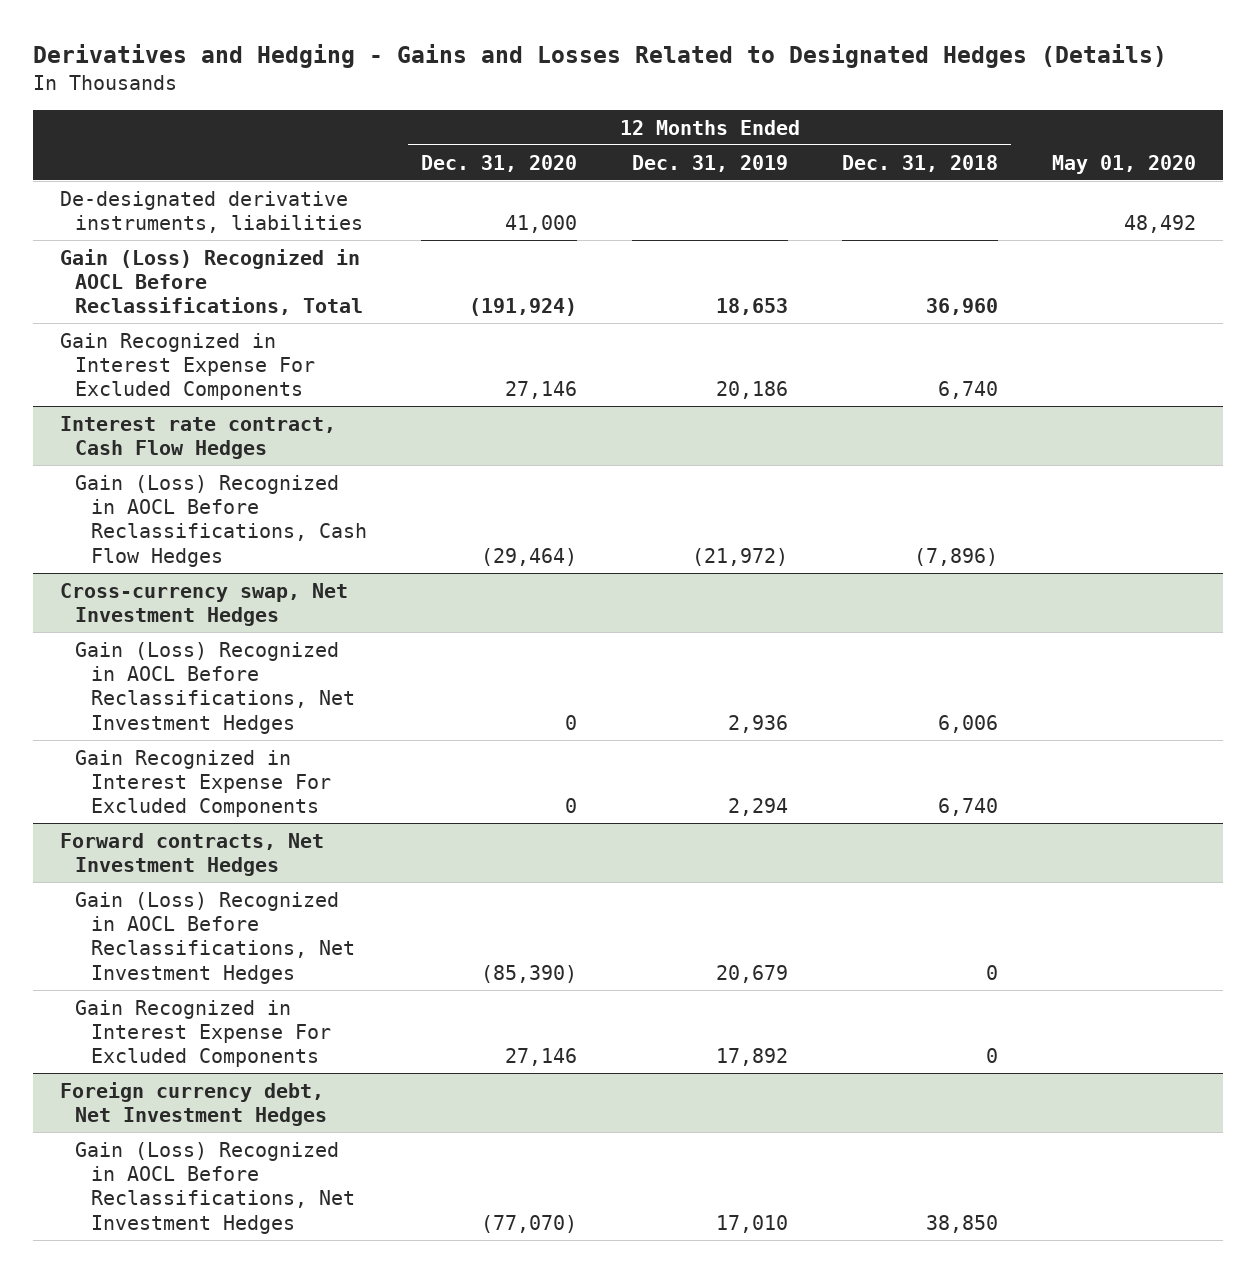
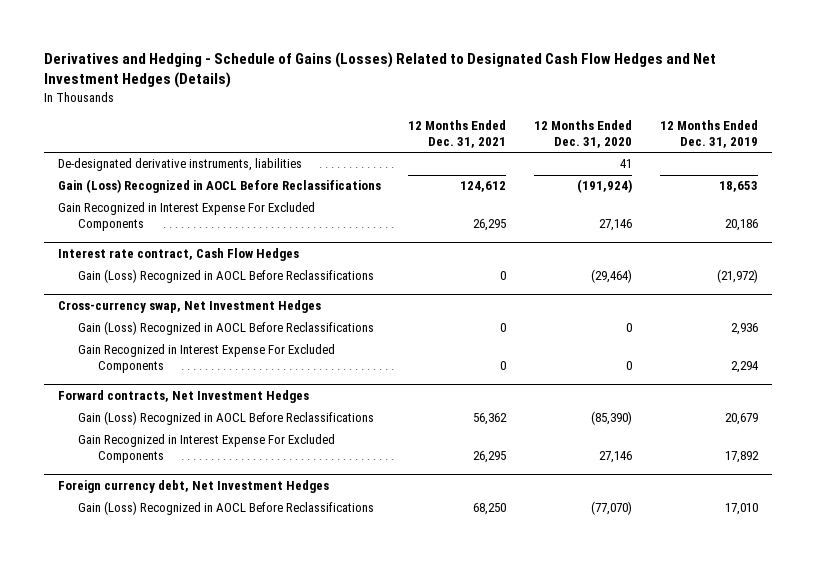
- Derivatives and Hedging - Gains and Losses Related to Designated Hedges (Details)
+ Derivatives and Hedging - Schedule of Gains (Losses) Related to Designated Cash Flow Hedges and Net Investment Hedges (Details)
- | 12 Months Ended Dec. 31, 2020 | 12 Months Ended Dec. 31, 2019 | 12 Months Ended Dec. 31, 2018 | May 01, 2020
+ | 12 Months Ended Dec. 31, 2021 | 12 Months Ended Dec. 31, 2020 | 12 Months Ended Dec. 31, 2019
- De-designated derivative instruments, liabilities | 41,000 | | | 48,492
- Gain (Loss) Recognized in AOCL Before Reclassifications, Total | (191,924) | 18,653 | 36,960 |
+ De-designated derivative instruments, liabilities | | 41 |
+ Gain (Loss) Recognized in AOCL Before Reclassifications | 124,612 | (191,924) | 18,653
@ Interest rate contract, Cash Flow Hedges
- Gain (Loss) Recognized in AOCL Before Reclassifications, Cash Flow Hedges | (29,464) | (21,972) | (7,896) |
+ Gain (Loss) Recognized in AOCL Before Reclassifications | 0 | (29,464) | (21,972)
@ Cross-currency swap, Net Investment Hedges
- Gain (Loss) Recognized in AOCL Before Reclassifications, Net Investment Hedges | 0 | 2,936 | 6,006 |
+ Gain (Loss) Recognized in AOCL Before Reclassifications | 0 | 0 | 2,936
@ Forward contracts, Net Investment Hedges
- Gain (Loss) Recognized in AOCL Before Reclassifications, Net Investment Hedges | (85,390) | 20,679 | 0 |
+ Gain (Loss) Recognized in AOCL Before Reclassifications | 56,362 | (85,390) | 20,679
@ Foreign currency debt, Net Investment Hedges
- Gain (Loss) Recognized in AOCL Before Reclassifications, Net Investment Hedges | (77,070) | 17,010 | 38,850 |
+ Gain (Loss) Recognized in AOCL Before Reclassifications | 68,250 | (77,070) | 17,010

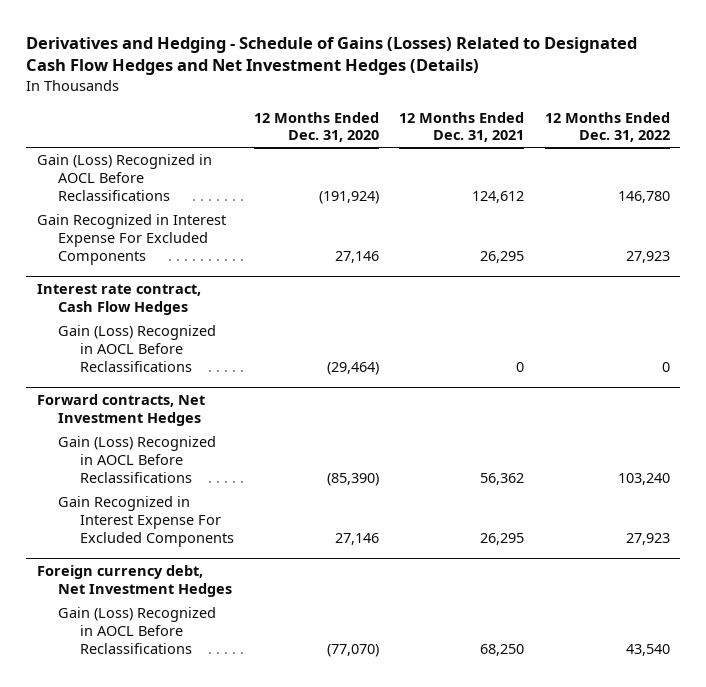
- | 12 Months Ended Dec. 31, 2021 | 12 Months Ended Dec. 31, 2020 | 12 Months Ended Dec. 31, 2019
+ | 12 Months Ended Dec. 31, 2020 | 12 Months Ended Dec. 31, 2021 | 12 Months Ended Dec. 31, 2022
- De-designated derivative instruments, liabilities | | 41 |
- Cross-currency swap, Net Investment Hedges
- Gain (Loss) Recognized in AOCL Before Reclassifications | 0 | 0 | 2,936
- Gain Recognized in Interest Expense For Excluded Components | 0 | 0 | 2,294

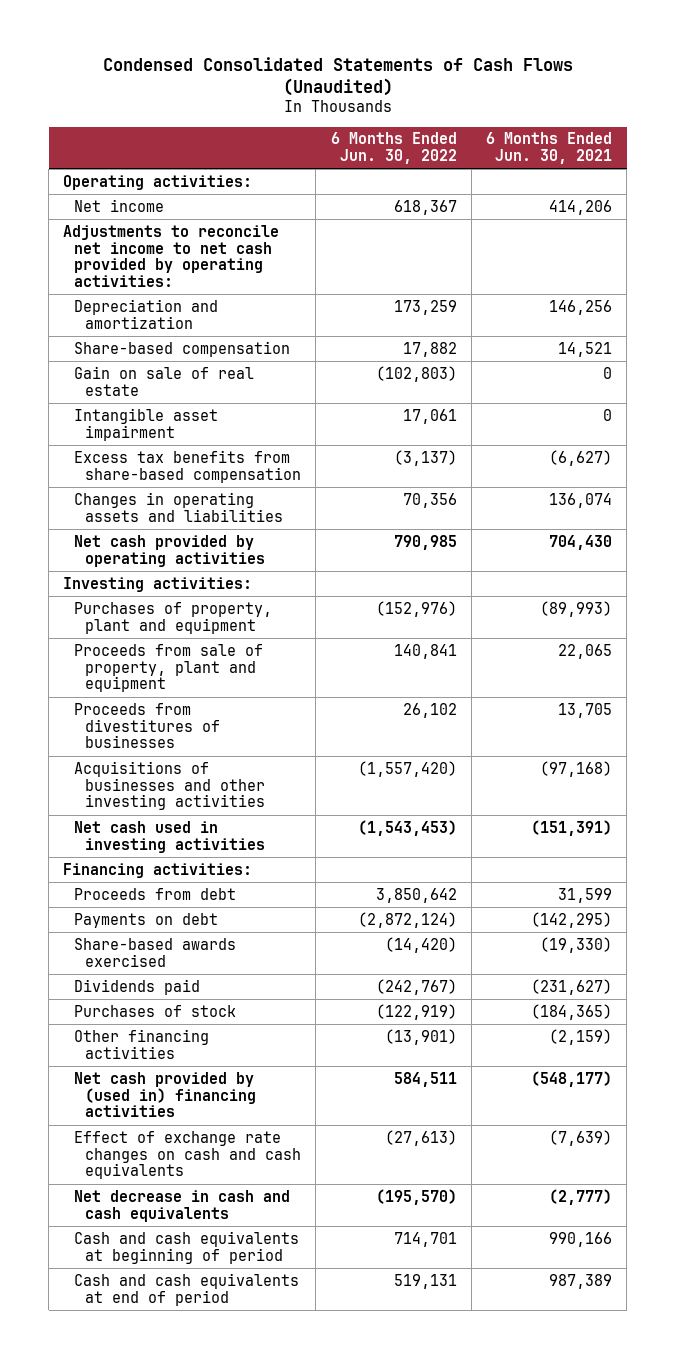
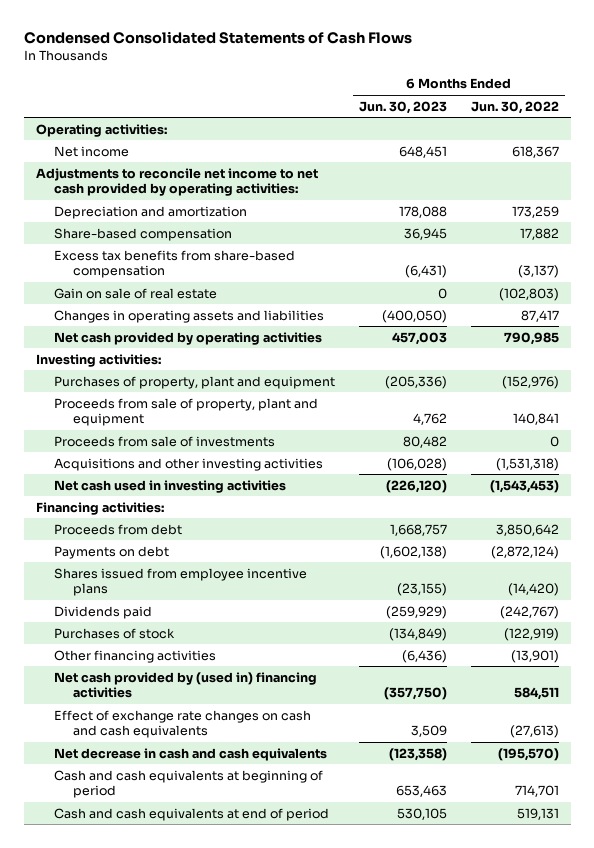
- Condensed Consolidated Statements of Cash Flows (Unaudited)
+ Condensed Consolidated Statements of Cash Flows
- | 6 Months Ended Jun. 30, 2022 | 6 Months Ended Jun. 30, 2021
+ | 6 Months Ended Jun. 30, 2023 | 6 Months Ended Jun. 30, 2022
- Intangible asset impairment | 17,061 | 0
- Changes in operating assets and liabilities | 70,356 | 136,074
moved down: Gain on sale of real estate | 0 | (102,803)
+ Changes in operating assets and liabilities | (400,050) | 87,417
- Proceeds from divestitures of businesses | 26,102 | 13,705
- Acquisitions of businesses and other investing activities | (1,557,420) | (97,168)
+ Proceeds from sale of investments | 80,482 | 0
+ Acquisitions and other investing activities | (106,028) | (1,531,318)
- Share-based awards exercised | (14,420) | (19,330)
+ Shares issued from employee incentive plans | (23,155) | (14,420)

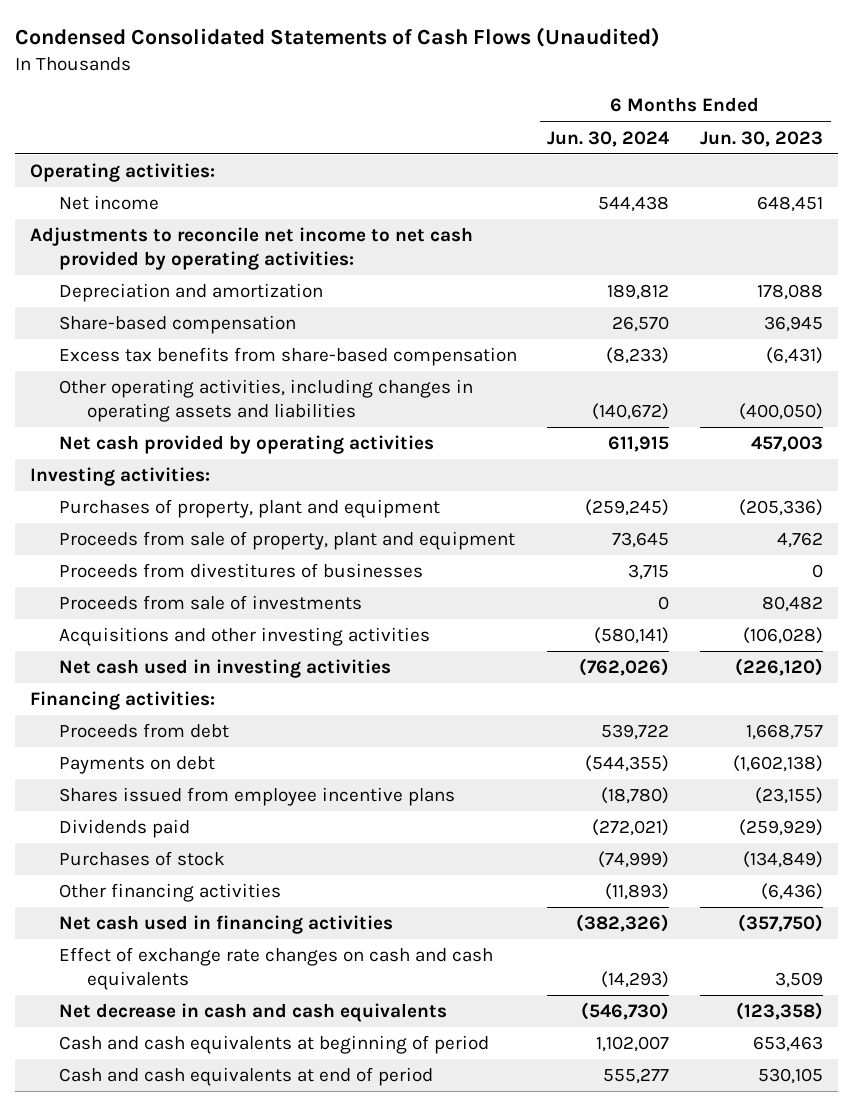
- Condensed Consolidated Statements of Cash Flows
+ Condensed Consolidated Statements of Cash Flows (Unaudited)
- | 6 Months Ended Jun. 30, 2023 | 6 Months Ended Jun. 30, 2022
+ | 6 Months Ended Jun. 30, 2024 | 6 Months Ended Jun. 30, 2023
- Gain on sale of real estate | 0 | (102,803)
- Changes in operating assets and liabilities | (400,050) | 87,417
+ Other operating activities, including changes in operating assets and liabilities | (140,672) | (400,050)
+ Proceeds from divestitures of businesses | 3,715 | 0
- Net cash provided by (used in) financing activities | (357,750) | 584,511
+ Net cash used in financing activities | (382,326) | (357,750)

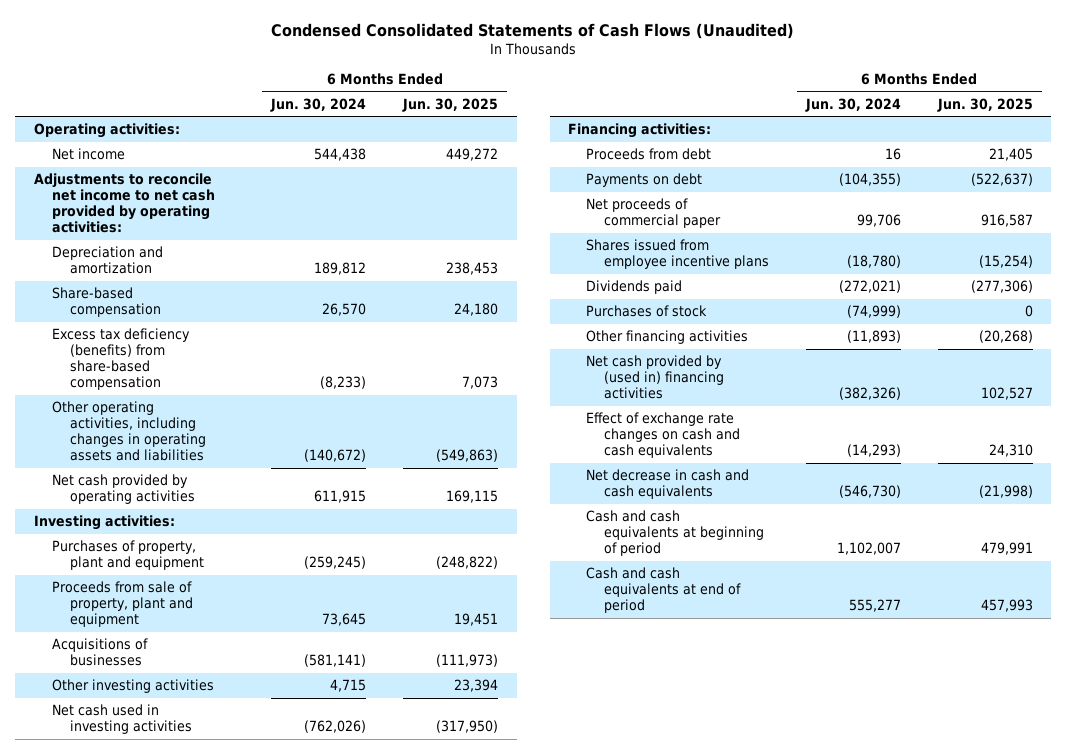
- | 6 Months Ended Jun. 30, 2024 | 6 Months Ended Jun. 30, 2023
+ | 6 Months Ended Jun. 30, 2024 | 6 Months Ended Jun. 30, 2025
- Excess tax benefits from share-based compensation | (8,233) | (6,431)
+ Excess tax deficiency (benefits) from share-based compensation | (8,233) | 7,073
- Proceeds from divestitures of businesses | 3,715 | 0
- Proceeds from sale of investments | 0 | 80,482
- Acquisitions and other investing activities | (580,141) | (106,028)
+ Acquisitions of businesses | (581,141) | (111,973)
+ Other investing activities | 4,715 | 23,394
- Proceeds from debt | 539,722 | 1,668,757
- Payments on debt | (544,355) | (1,602,138)
+ Proceeds from debt | 16 | 21,405
+ Payments on debt | (104,355) | (522,637)
+ Net proceeds of commercial paper | 99,706 | 916,587
- Net cash used in financing activities | (382,326) | (357,750)
+ Net cash provided by (used in) financing activities | (382,326) | 102,527

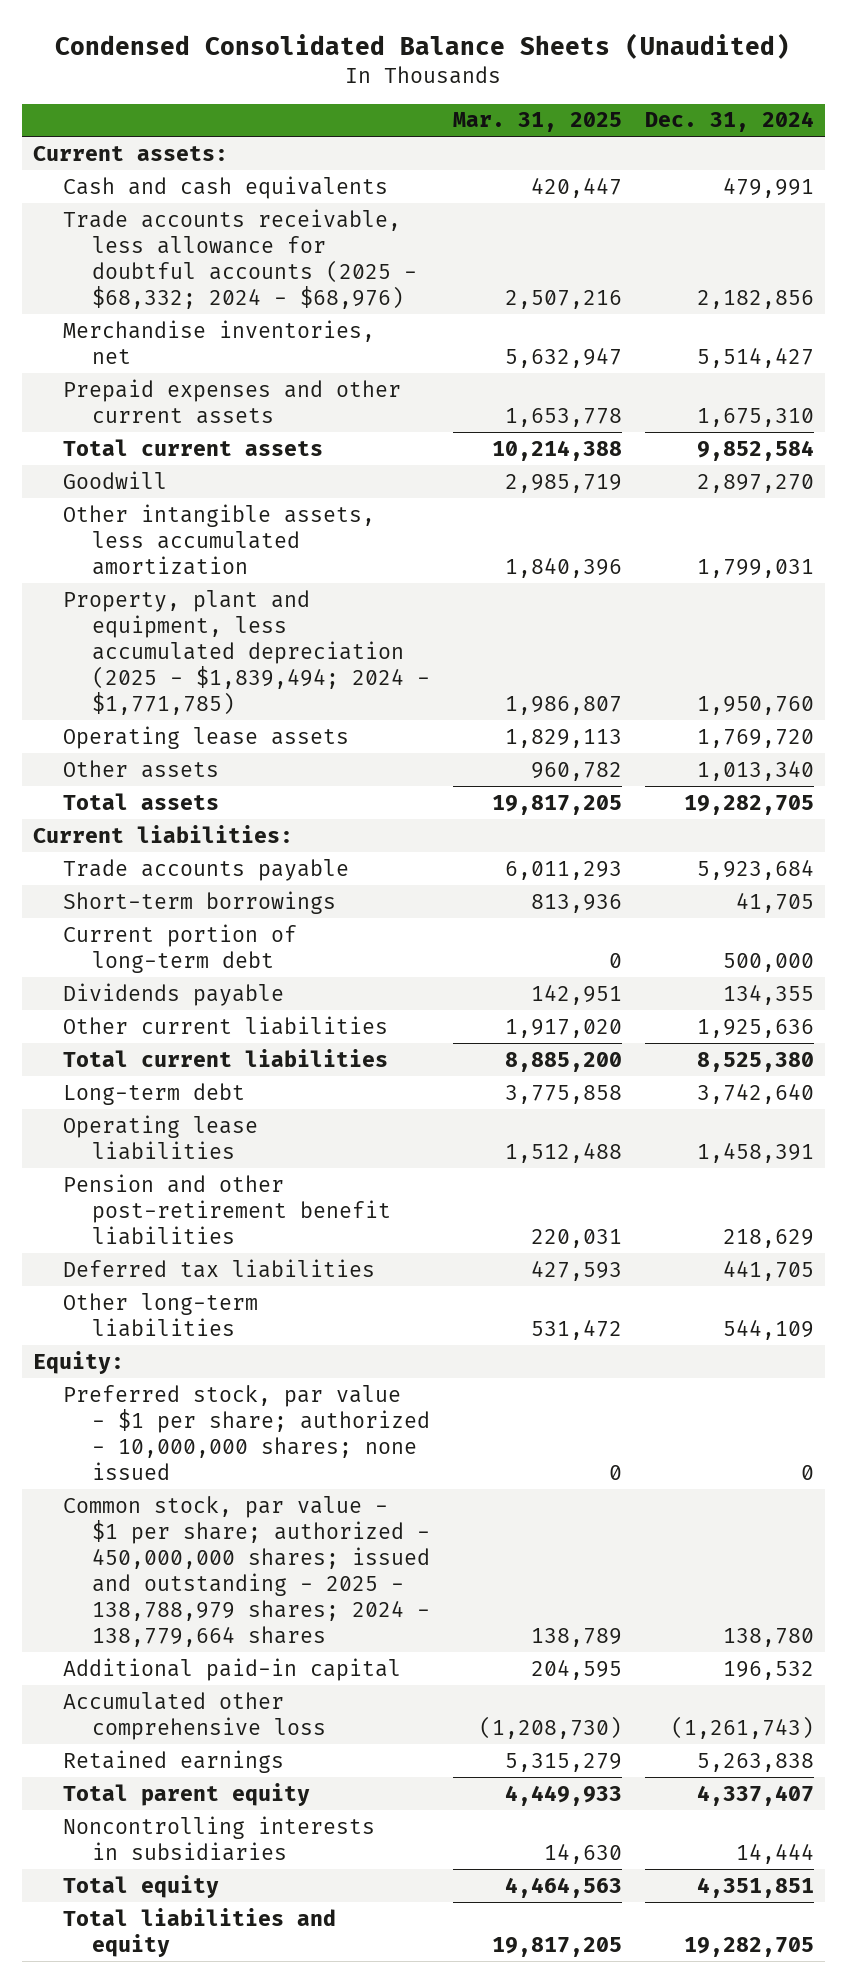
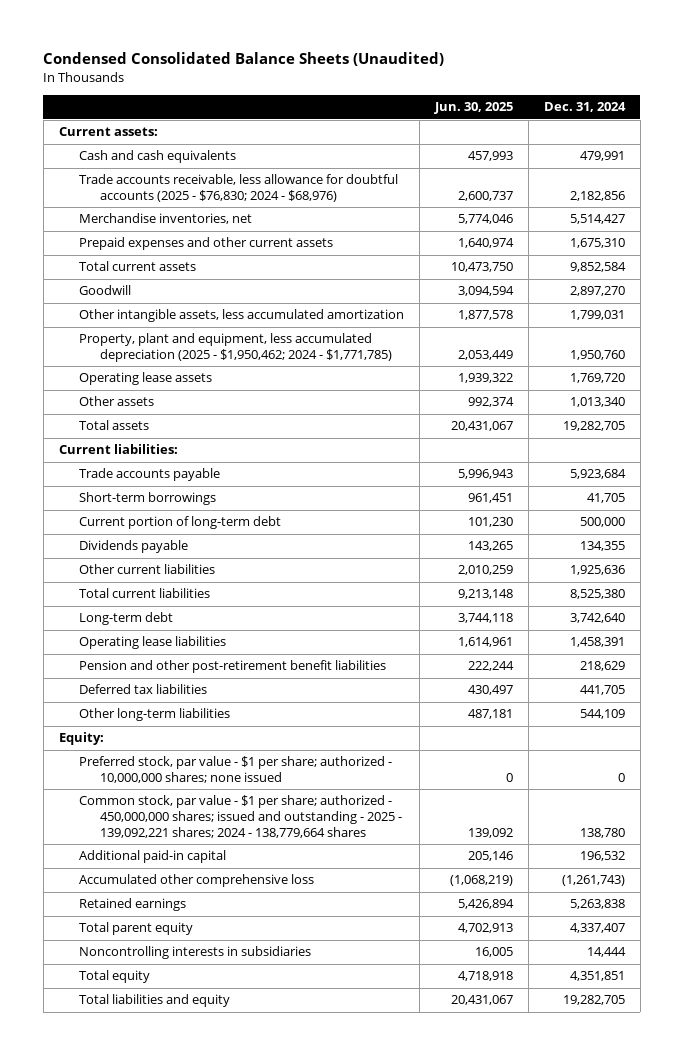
- | Mar. 31, 2025 | Dec. 31, 2024
+ | Jun. 30, 2025 | Dec. 31, 2024
- Trade accounts receivable, less allowance for doubtful accounts (2025 - $68,332; 2024 - $68,976) | 2,507,216 | 2,182,856
+ Trade accounts receivable, less allowance for doubtful accounts (2025 - $76,830; 2024 - $68,976) | 2,600,737 | 2,182,856
- Property, plant and equipment, less accumulated depreciation (2025 - $1,839,494; 2024 - $1,771,785) | 1,986,807 | 1,950,760
+ Property, plant and equipment, less accumulated depreciation (2025 - $1,950,462; 2024 - $1,771,785) | 2,053,449 | 1,950,760
- Common stock, par value - $1 per share; authorized - 450,000,000 shares; issued and outstanding - 2025 - 138,788,979 shares; 2024 - 138,779,664 shares | 138,789 | 138,780
+ Common stock, par value - $1 per share; authorized - 450,000,000 shares; issued and outstanding - 2025 - 139,092,221 shares; 2024 - 138,779,664 shares | 139,092 | 138,780

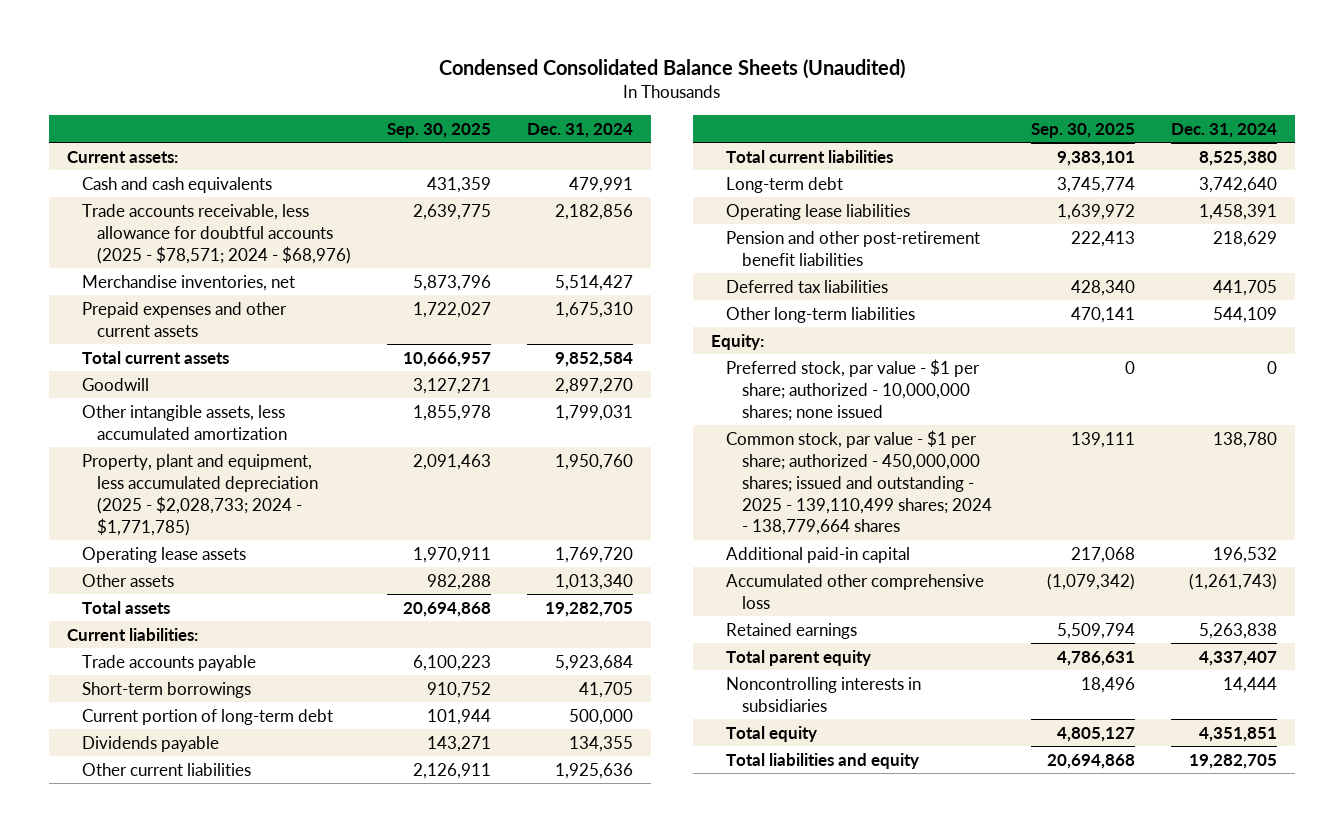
- | Jun. 30, 2025 | Dec. 31, 2024
+ | Sep. 30, 2025 | Dec. 31, 2024
- Trade accounts receivable, less allowance for doubtful accounts (2025 - $76,830; 2024 - $68,976) | 2,600,737 | 2,182,856
+ Trade accounts receivable, less allowance for doubtful accounts (2025 - $78,571; 2024 - $68,976) | 2,639,775 | 2,182,856
- Property, plant and equipment, less accumulated depreciation (2025 - $1,950,462; 2024 - $1,771,785) | 2,053,449 | 1,950,760
+ Property, plant and equipment, less accumulated depreciation (2025 - $2,028,733; 2024 - $1,771,785) | 2,091,463 | 1,950,760
- Common stock, par value - $1 per share; authorized - 450,000,000 shares; issued and outstanding - 2025 - 139,092,221 shares; 2024 - 138,779,664 shares | 139,092 | 138,780
+ Common stock, par value - $1 per share; authorized - 450,000,000 shares; issued and outstanding - 2025 - 139,110,499 shares; 2024 - 138,779,664 shares | 139,111 | 138,780

